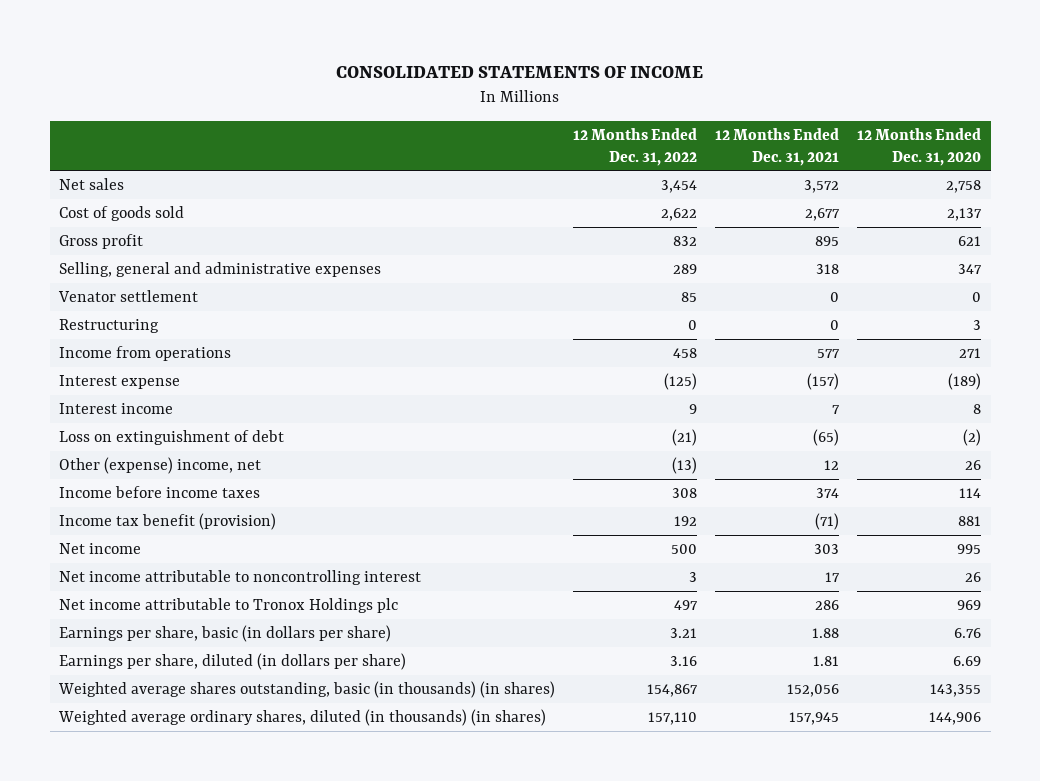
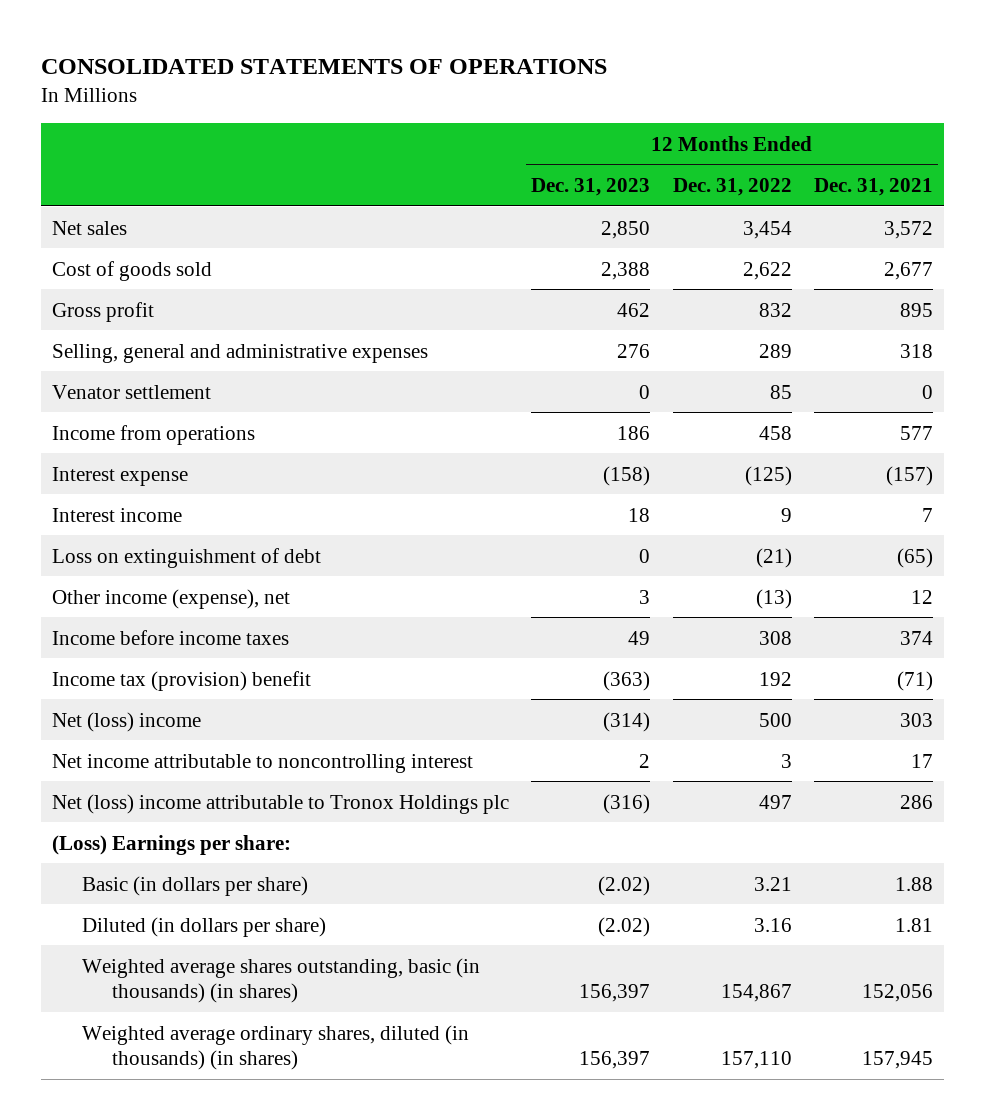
- CONSOLIDATED STATEMENTS OF INCOME
+ CONSOLIDATED STATEMENTS OF OPERATIONS
- | 12 Months Ended Dec. 31, 2022 | 12 Months Ended Dec. 31, 2021 | 12 Months Ended Dec. 31, 2020
+ | 12 Months Ended Dec. 31, 2023 | 12 Months Ended Dec. 31, 2022 | 12 Months Ended Dec. 31, 2021
- Restructuring | 0 | 0 | 3
- Other (expense) income, net | (13) | 12 | 26
+ Other income (expense), net | 3 | (13) | 12
- Income tax benefit (provision) | 192 | (71) | 881
- Net income | 500 | 303 | 995
+ Income tax (provision) benefit | (363) | 192 | (71)
+ Net (loss) income | (314) | 500 | 303
- Net income attributable to Tronox Holdings plc | 497 | 286 | 969
- Earnings per share, basic (in dollars per share) | 3.21 | 1.88 | 6.76
- Earnings per share, diluted (in dollars per share) | 3.16 | 1.81 | 6.69
+ Net (loss) income attributable to Tronox Holdings plc | (316) | 497 | 286
+ (Loss) Earnings per share:
+ Basic (in dollars per share) | (2.02) | 3.21 | 1.88
+ Diluted (in dollars per share) | (2.02) | 3.16 | 1.81

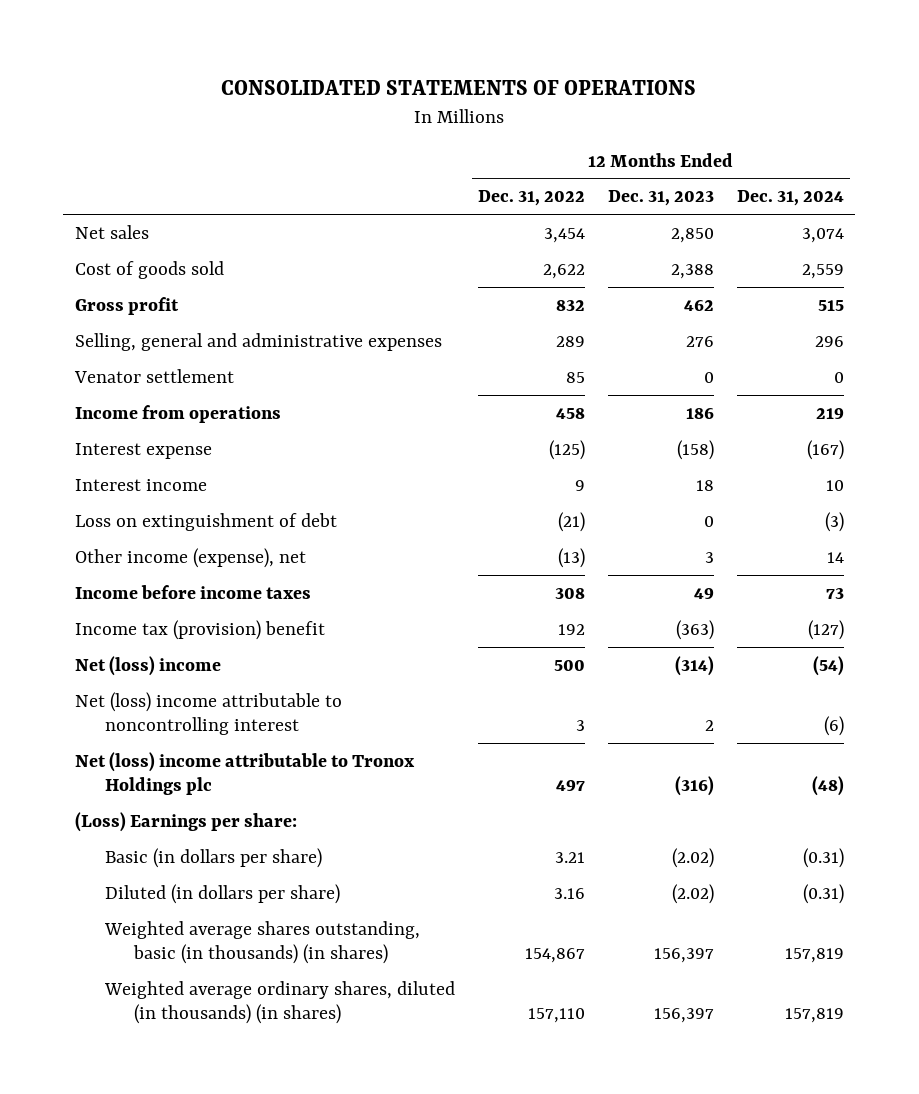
- | 12 Months Ended Dec. 31, 2023 | 12 Months Ended Dec. 31, 2022 | 12 Months Ended Dec. 31, 2021
+ | 12 Months Ended Dec. 31, 2022 | 12 Months Ended Dec. 31, 2023 | 12 Months Ended Dec. 31, 2024
- Net income attributable to noncontrolling interest | 2 | 3 | 17
+ Net (loss) income attributable to noncontrolling interest | 3 | 2 | (6)

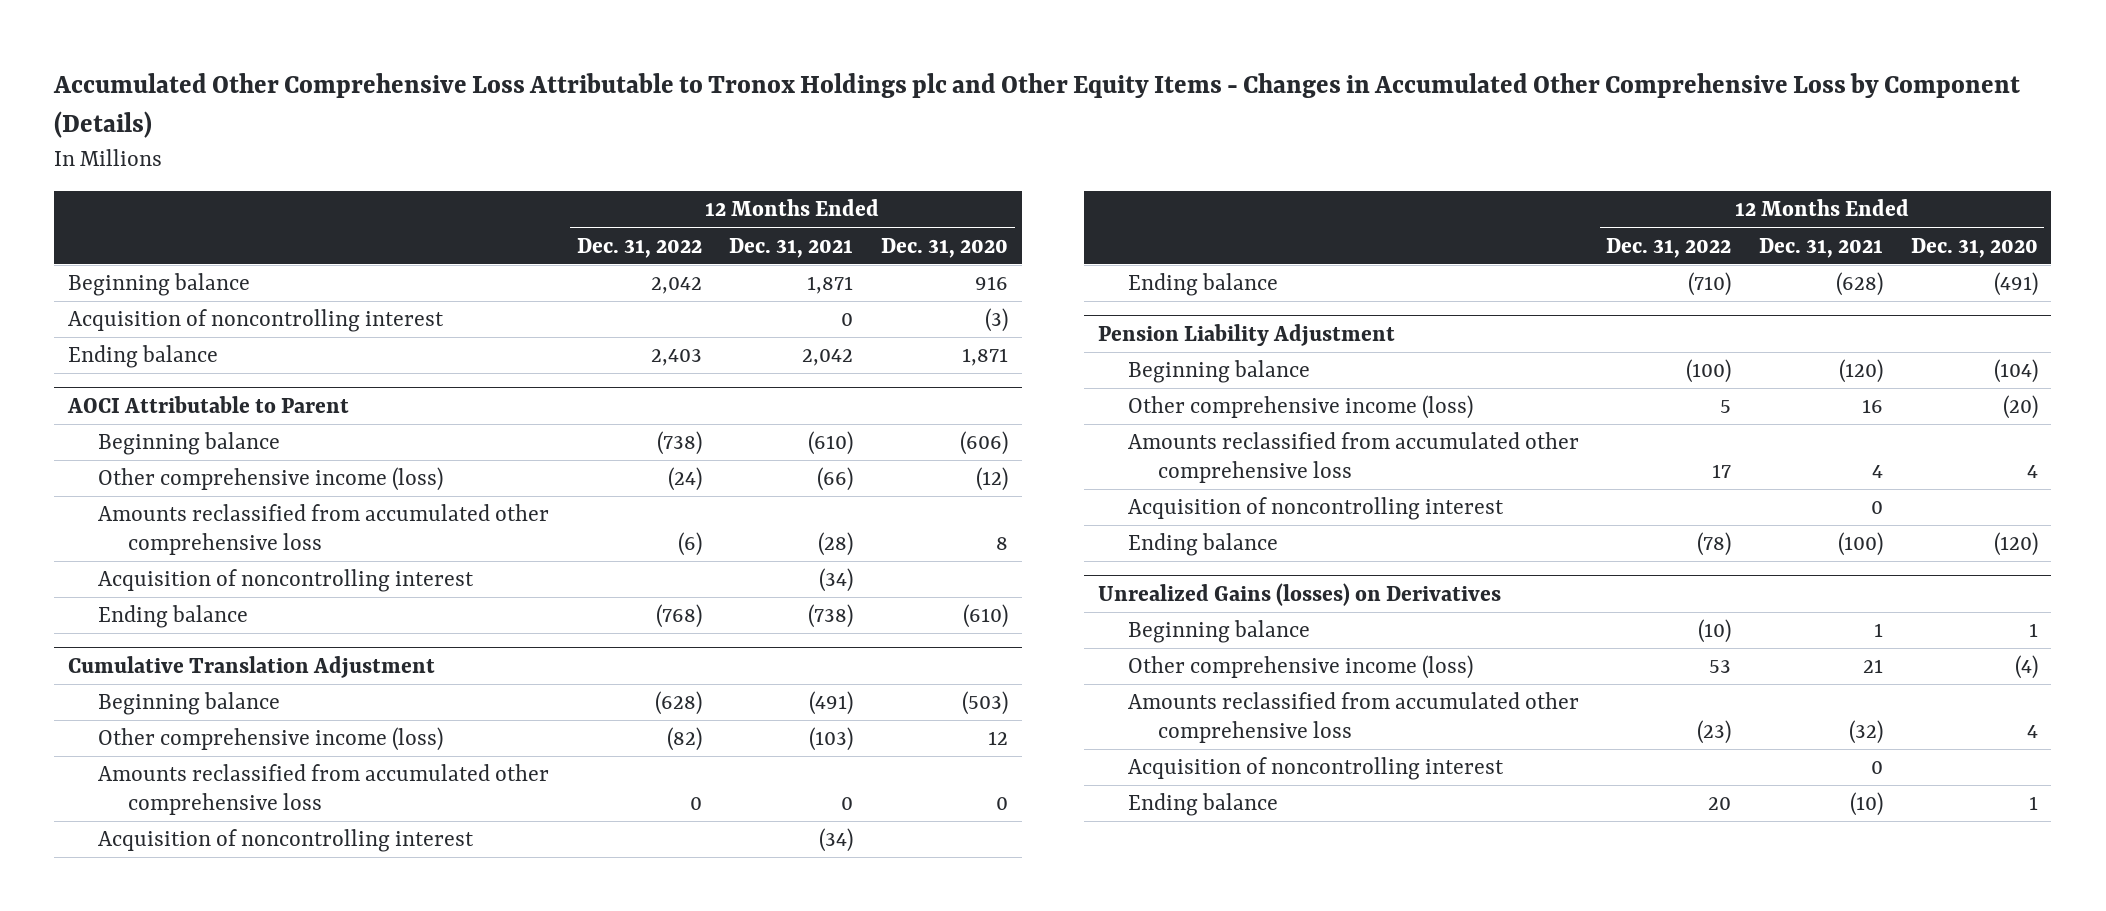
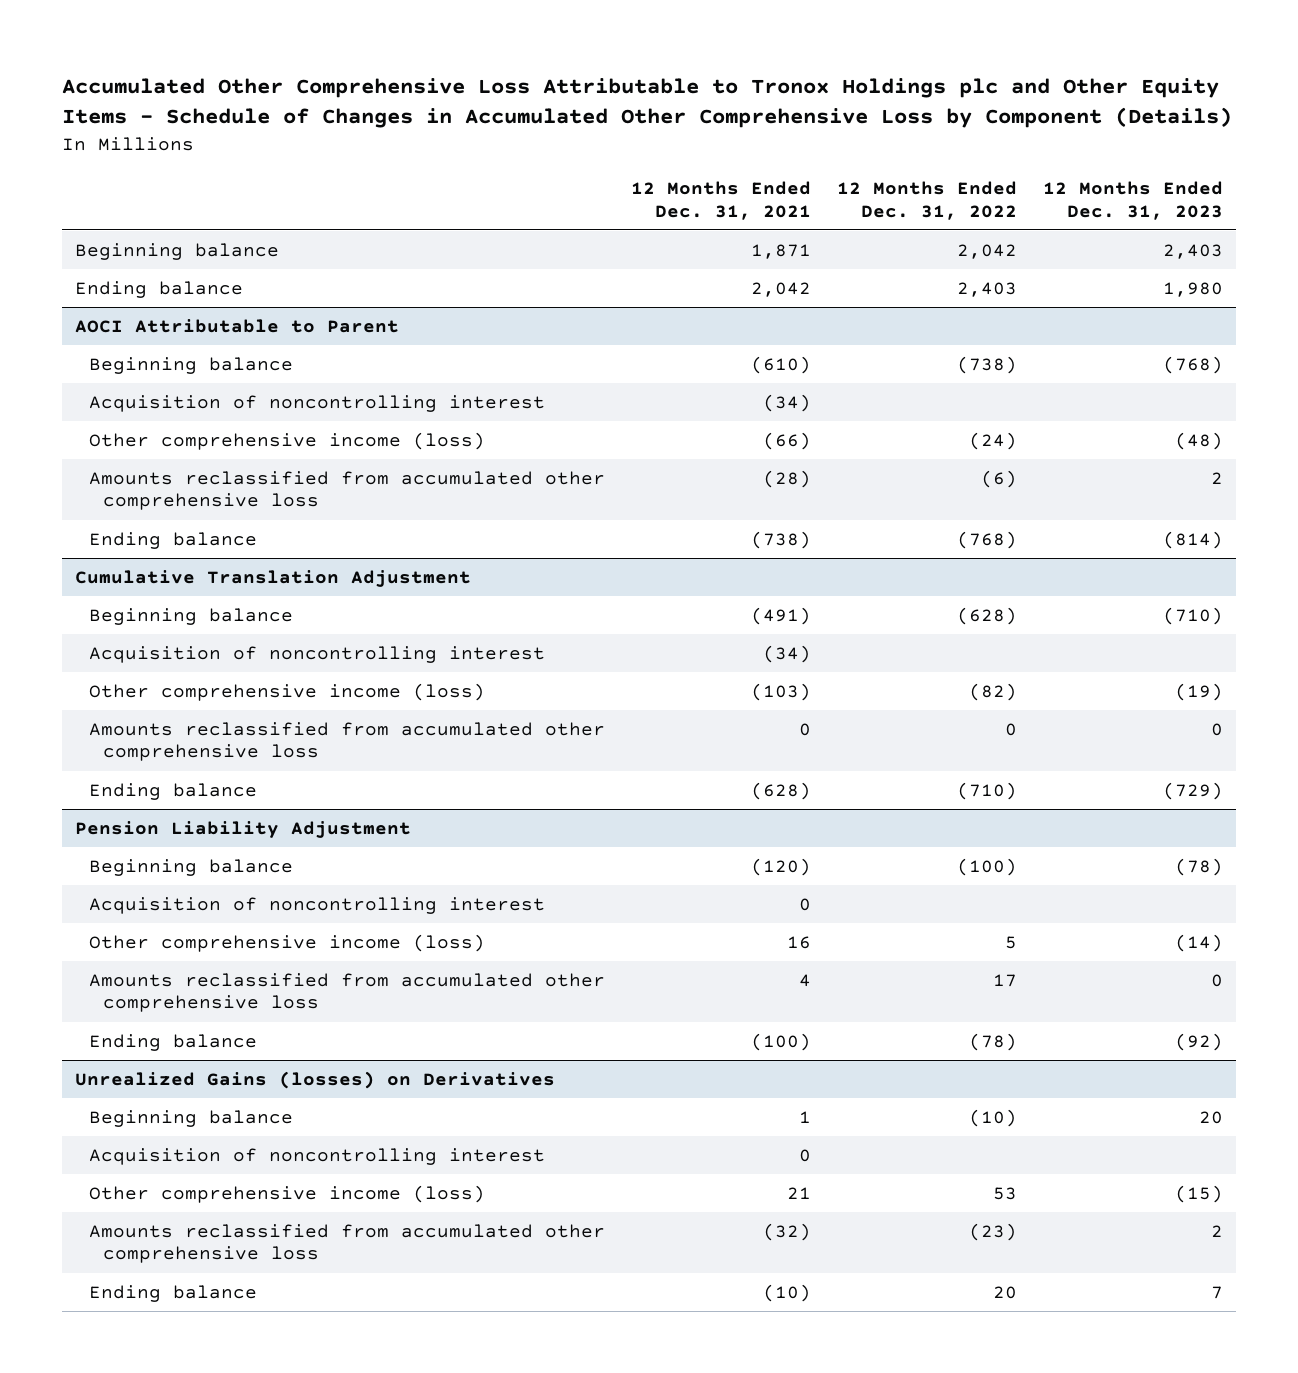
- Accumulated Other Comprehensive Loss Attributable to Tronox Holdings plc and Other Equity Items - Changes in Accumulated Other Comprehensive Loss by Component (Details)
+ Accumulated Other Comprehensive Loss Attributable to Tronox Holdings plc and Other Equity Items - Schedule of Changes in Accumulated Other Comprehensive Loss by Component (Details)
- | 12 Months Ended Dec. 31, 2022 | 12 Months Ended Dec. 31, 2021 | 12 Months Ended Dec. 31, 2020
+ | 12 Months Ended Dec. 31, 2021 | 12 Months Ended Dec. 31, 2022 | 12 Months Ended Dec. 31, 2023
- Acquisition of noncontrolling interest | | 0 | (3)
@ AOCI Attributable to Parent
moved up: Acquisition of noncontrolling interest | (34) | |
@ Cumulative Translation Adjustment
moved up: Acquisition of noncontrolling interest | (34) | |
@ Pension Liability Adjustment
moved up: Acquisition of noncontrolling interest | 0 | |
@ Unrealized Gains (losses) on Derivatives
moved up: Acquisition of noncontrolling interest | 0 | |

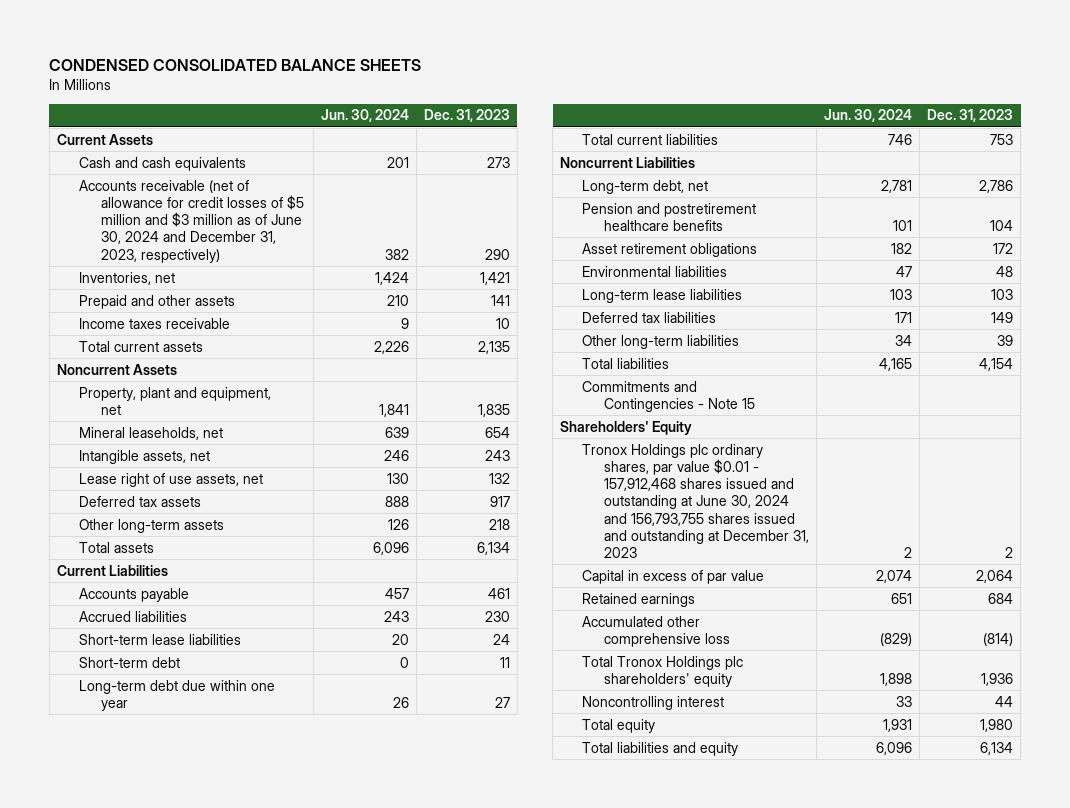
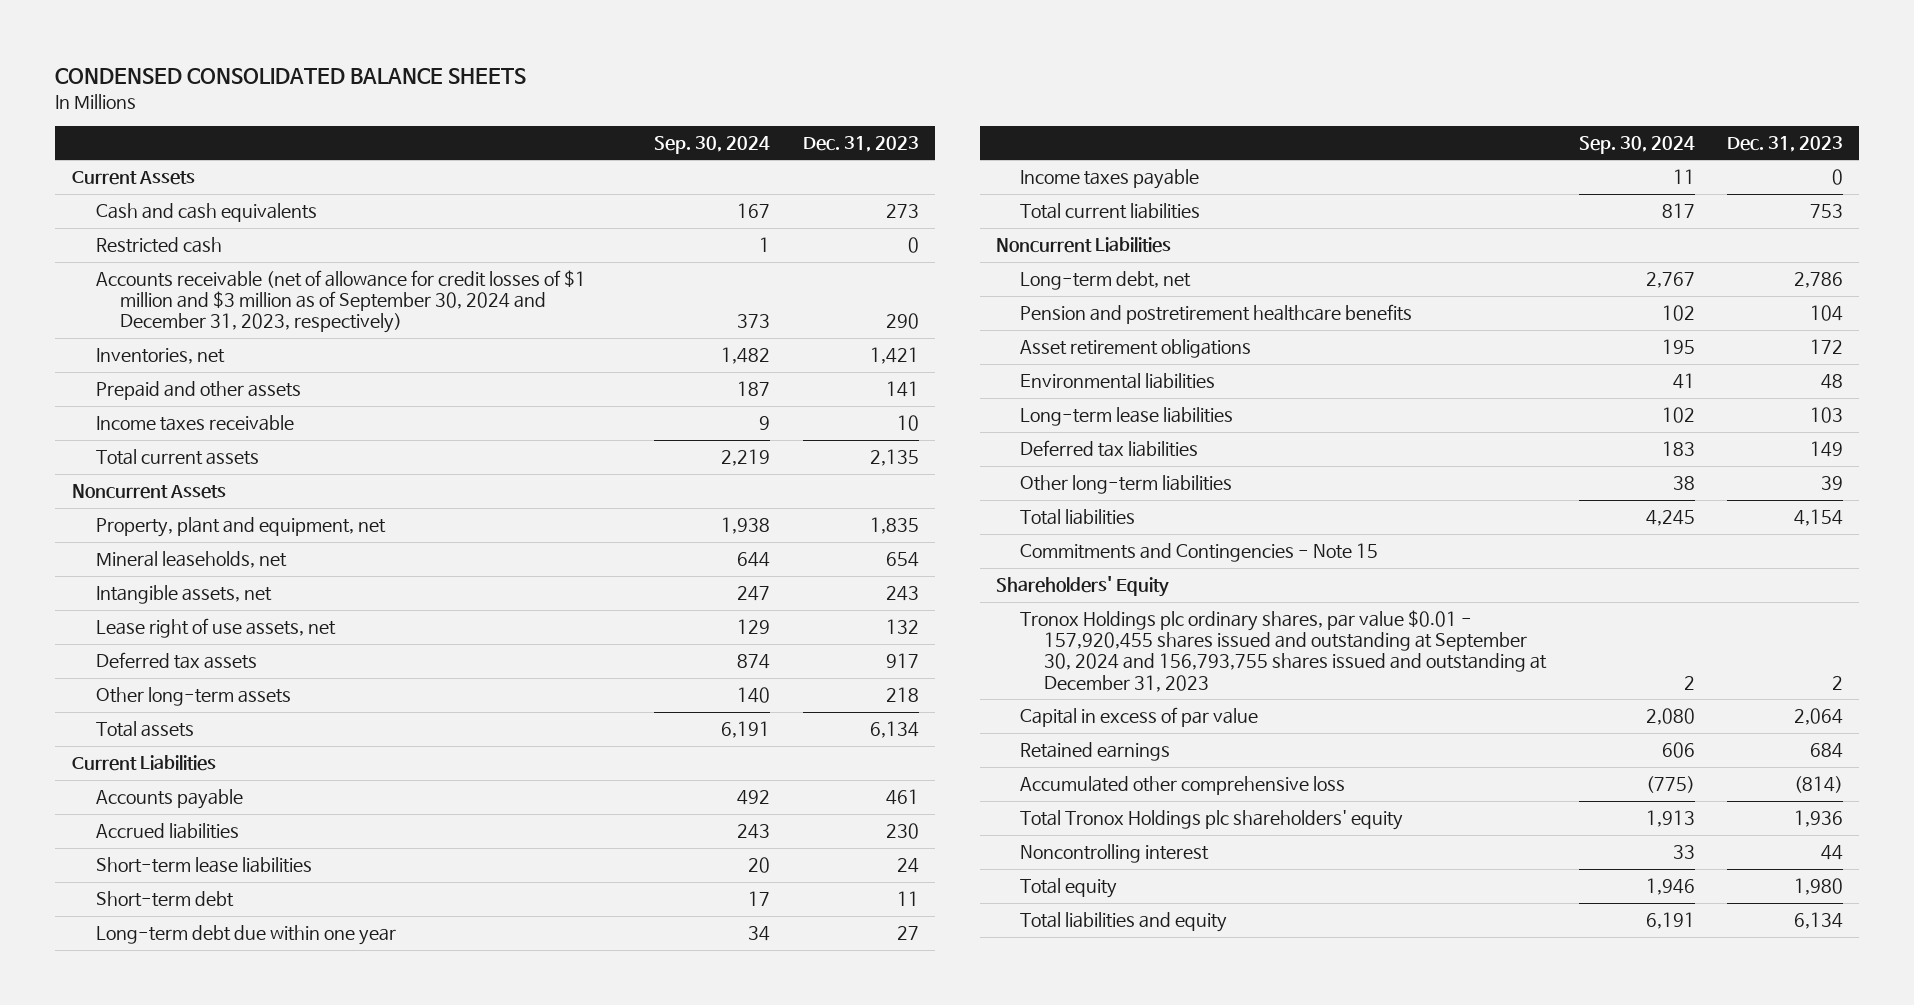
- | Jun. 30, 2024 | Dec. 31, 2023
+ | Sep. 30, 2024 | Dec. 31, 2023
- Accounts receivable (net of allowance for credit losses of $5 million and $3 million as of June 30, 2024 and December 31, 2023, respectively) | 382 | 290
+ Restricted cash | 1 | 0
+ Accounts receivable (net of allowance for credit losses of $1 million and $3 million as of September 30, 2024 and December 31, 2023, respectively) | 373 | 290
+ Income taxes payable | 11 | 0
- Tronox Holdings plc ordinary shares, par value $0.01 - 157,912,468 shares issued and outstanding at June 30, 2024 and 156,793,755 shares issued and outstanding at December 31, 2023 | 2 | 2
+ Tronox Holdings plc ordinary shares, par value $0.01 - 157,920,455 shares issued and outstanding at September 30, 2024 and 156,793,755 shares issued and outstanding at December 31, 2023 | 2 | 2

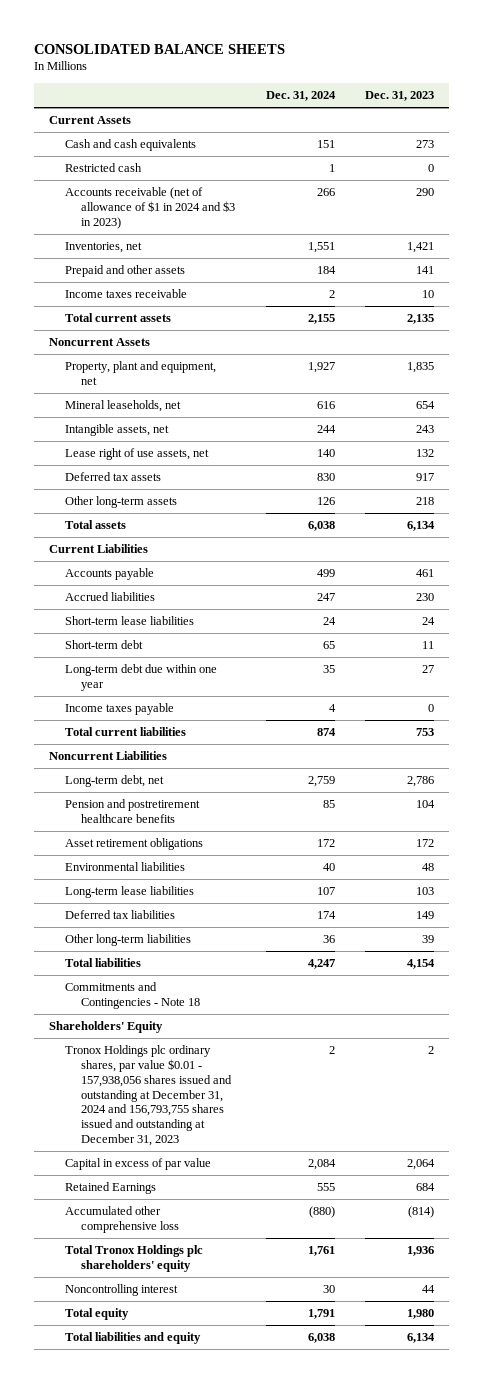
- CONDENSED CONSOLIDATED BALANCE SHEETS
+ CONSOLIDATED BALANCE SHEETS
- | Sep. 30, 2024 | Dec. 31, 2023
+ | Dec. 31, 2024 | Dec. 31, 2023
- Accounts receivable (net of allowance for credit losses of $1 million and $3 million as of September 30, 2024 and December 31, 2023, respectively) | 373 | 290
+ Accounts receivable (net of allowance of $1 in 2024 and $3 in 2023) | 266 | 290
- Commitments and Contingencies - Note 15
+ Commitments and Contingencies - Note 18
- Tronox Holdings plc ordinary shares, par value $0.01 - 157,920,455 shares issued and outstanding at September 30, 2024 and 156,793,755 shares issued and outstanding at December 31, 2023 | 2 | 2
+ Tronox Holdings plc ordinary shares, par value $0.01 - 157,938,056 shares issued and outstanding at December 31, 2024 and 156,793,755 shares issued and outstanding at December 31, 2023 | 2 | 2
- Retained earnings | 606 | 684
+ Retained Earnings | 555 | 684

